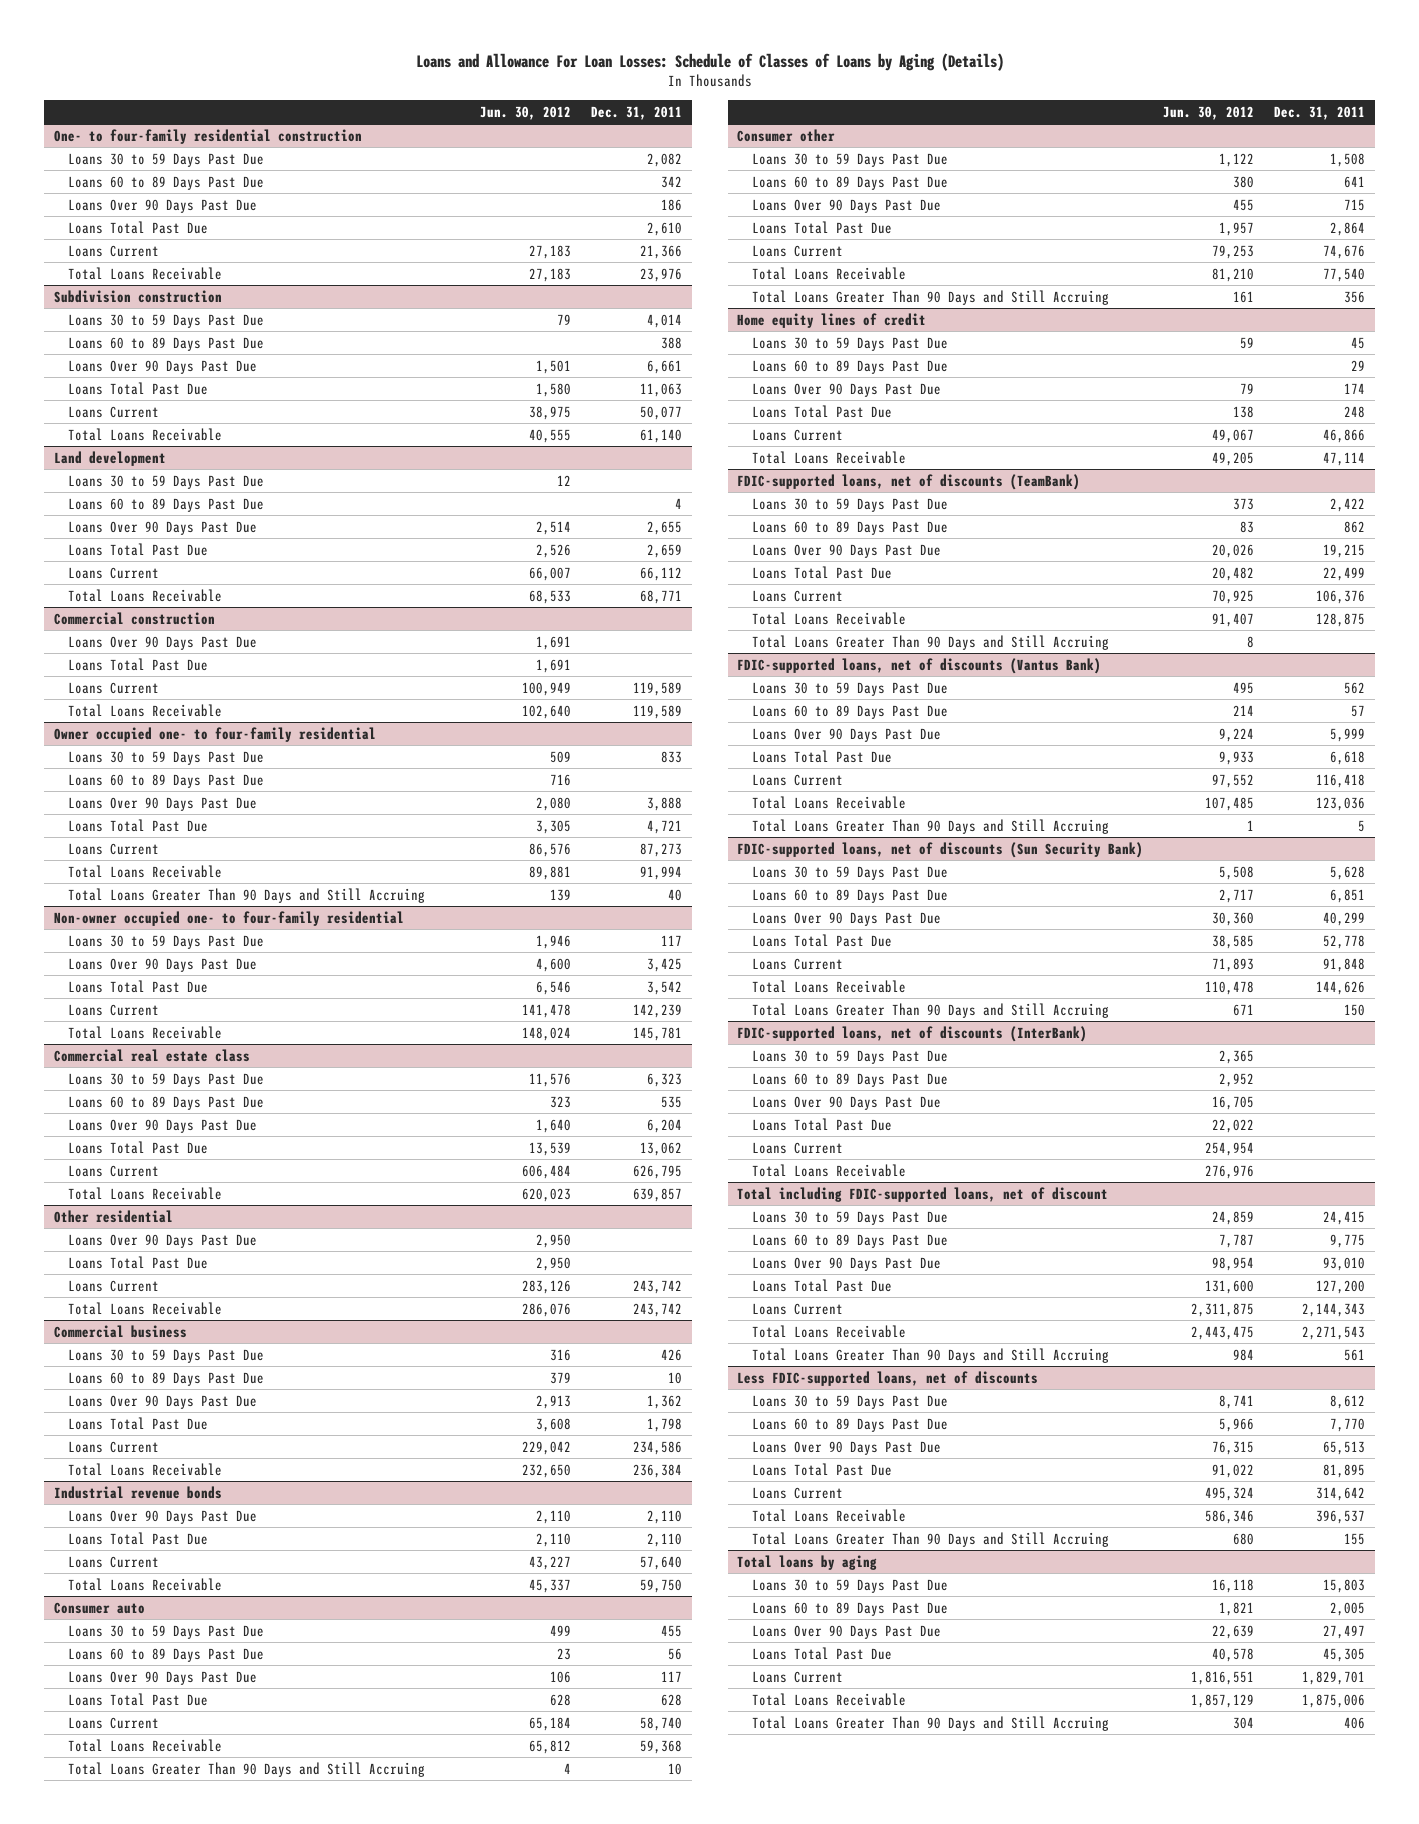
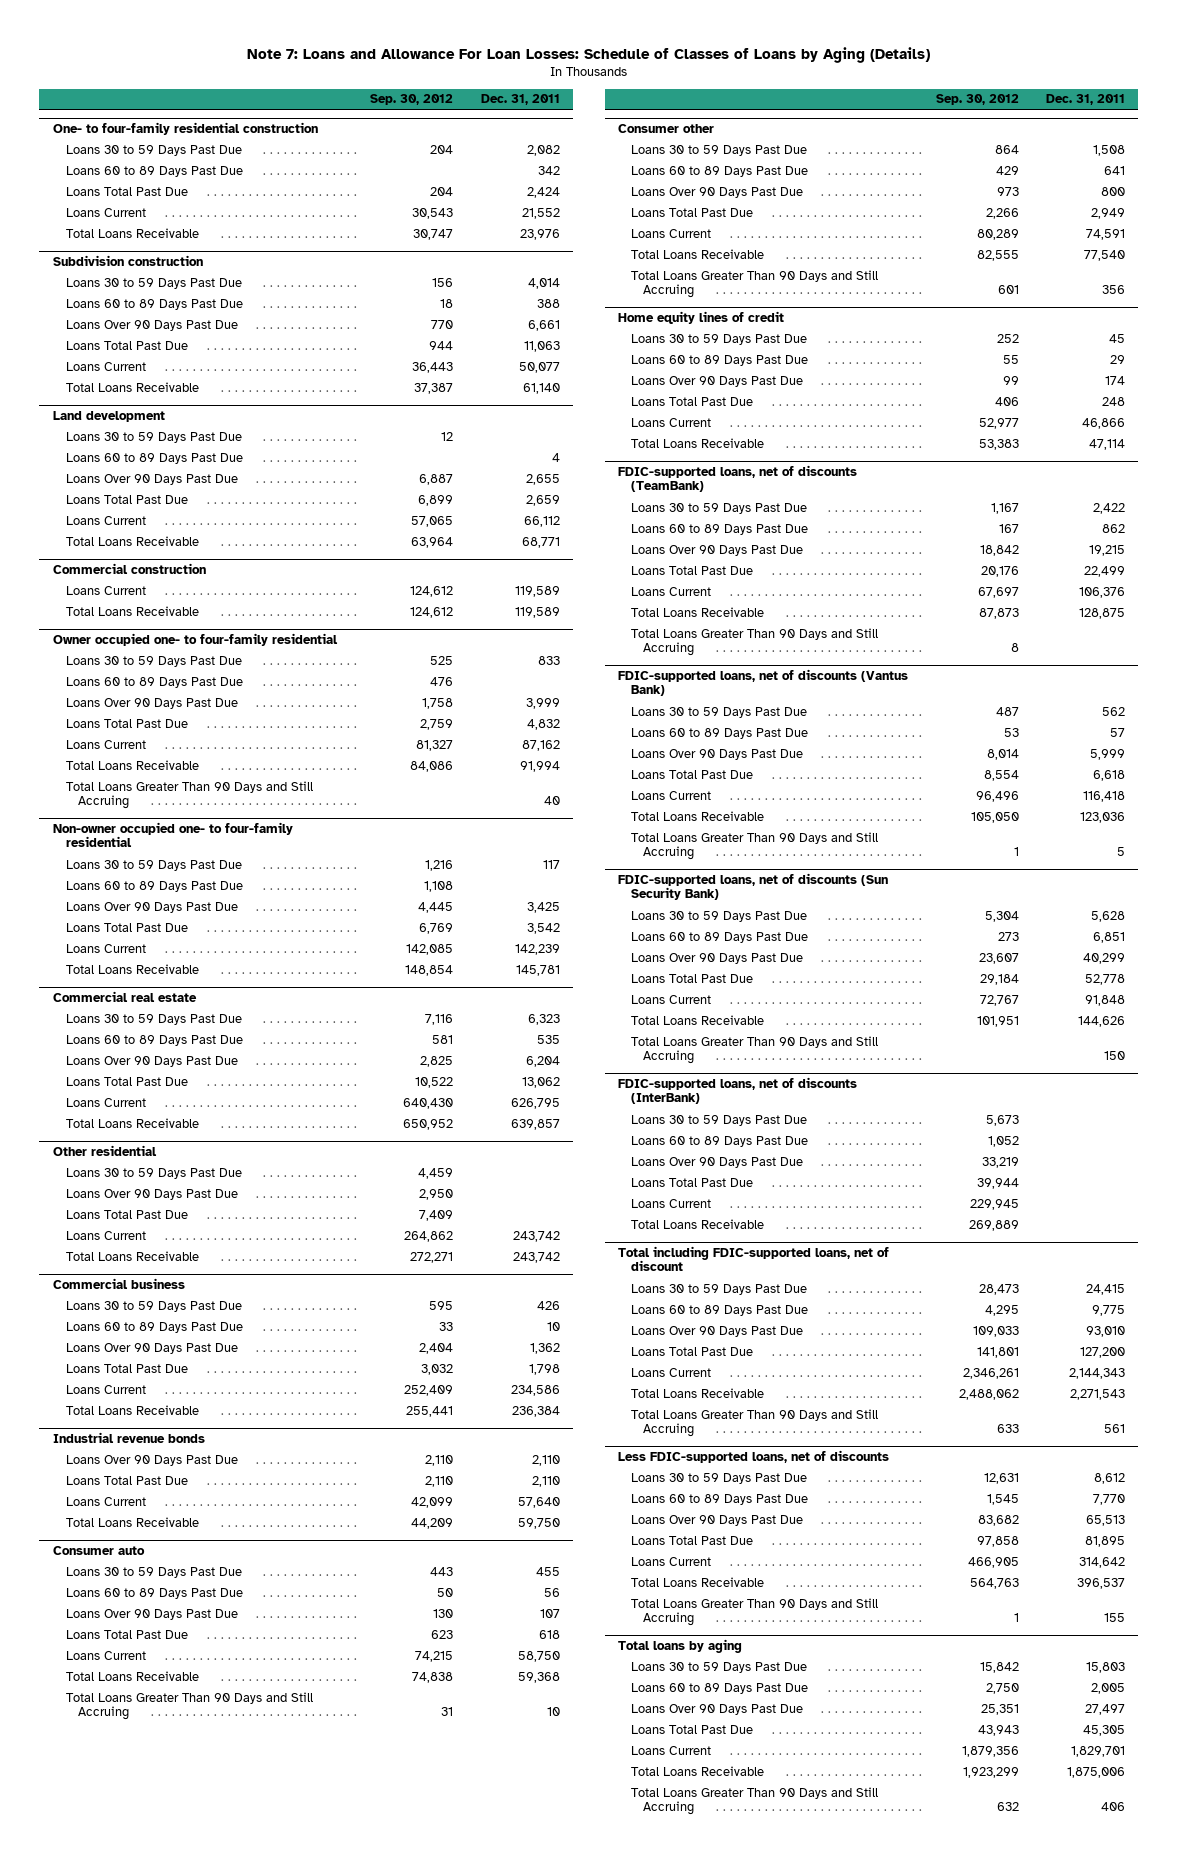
- Loans and Allowance For Loan Losses: Schedule of Classes of Loans by Aging (Details)
+ Note 7: Loans and Allowance For Loan Losses: Schedule of Classes of Loans by Aging (Details)
- | Jun. 30, 2012 | Dec. 31, 2011
+ | Sep. 30, 2012 | Dec. 31, 2011
@ One- to four-family residential construction
- Loans Over 90 Days Past Due | | 186
- Loans Total Past Due | | 2,610
- Loans Current | 27,183 | 21,366
+ Loans Total Past Due | 204 | 2,424
+ Loans Current | 30,543 | 21,552
@ Commercial construction
- Loans Over 90 Days Past Due | 1,691 |
- Loans Total Past Due | 1,691 |
@ Owner occupied one- to four-family residential
- Loans Over 90 Days Past Due | 2,080 | 3,888
- Loans Total Past Due | 3,305 | 4,721
- Loans Current | 86,576 | 87,273
+ Loans Over 90 Days Past Due | 1,758 | 3,999
+ Loans Total Past Due | 2,759 | 4,832
+ Loans Current | 81,327 | 87,162
@ Non-owner occupied one- to four-family residential
+ Loans 60 to 89 Days Past Due | 1,108 |
- Commercial real estate class
+ Commercial real estate
@ Other residential
+ Loans 30 to 59 Days Past Due | 4,459 |
@ Consumer auto
- Loans Over 90 Days Past Due | 106 | 117
- Loans Total Past Due | 628 | 628
- Loans Current | 65,184 | 58,740
+ Loans Over 90 Days Past Due | 130 | 107
+ Loans Total Past Due | 623 | 618
+ Loans Current | 74,215 | 58,750
@ Consumer other
- Loans Over 90 Days Past Due | 455 | 715
- Loans Total Past Due | 1,957 | 2,864
- Loans Current | 79,253 | 74,676
+ Loans Over 90 Days Past Due | 973 | 800
+ Loans Total Past Due | 2,266 | 2,949
+ Loans Current | 80,289 | 74,591

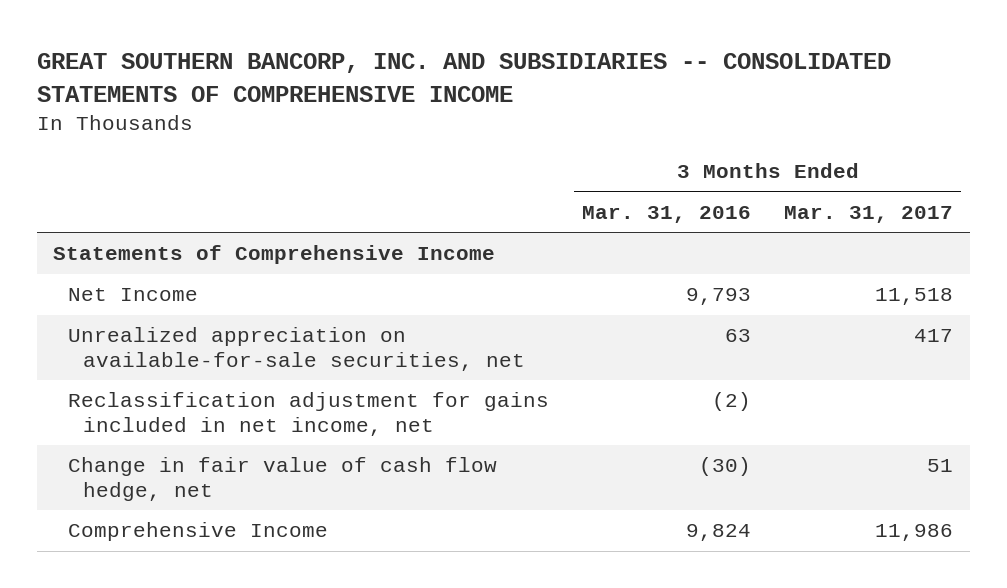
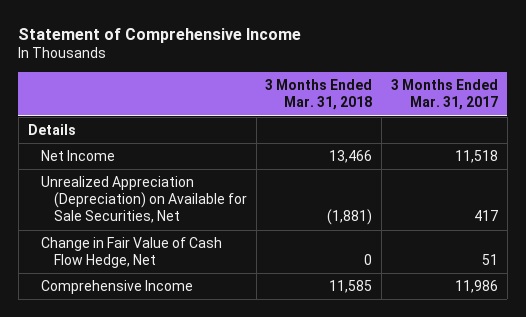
- GREAT SOUTHERN BANCORP, INC. AND SUBSIDIARIES -- CONSOLIDATED STATEMENTS OF COMPREHENSIVE INCOME
+ Statement of Comprehensive Income
- | 3 Months Ended Mar. 31, 2016 | 3 Months Ended Mar. 31, 2017
+ | 3 Months Ended Mar. 31, 2018 | 3 Months Ended Mar. 31, 2017
- Statements of Comprehensive Income
+ Details
- Unrealized appreciation on available-for-sale securities, net | 63 | 417
- Reclassification adjustment for gains included in net income, net | (2) |
- Change in fair value of cash flow hedge, net | (30) | 51
+ Unrealized Appreciation (Depreciation) on Available for Sale Securities, Net | (1,881) | 417
+ Change in Fair Value of Cash Flow Hedge, Net | 0 | 51

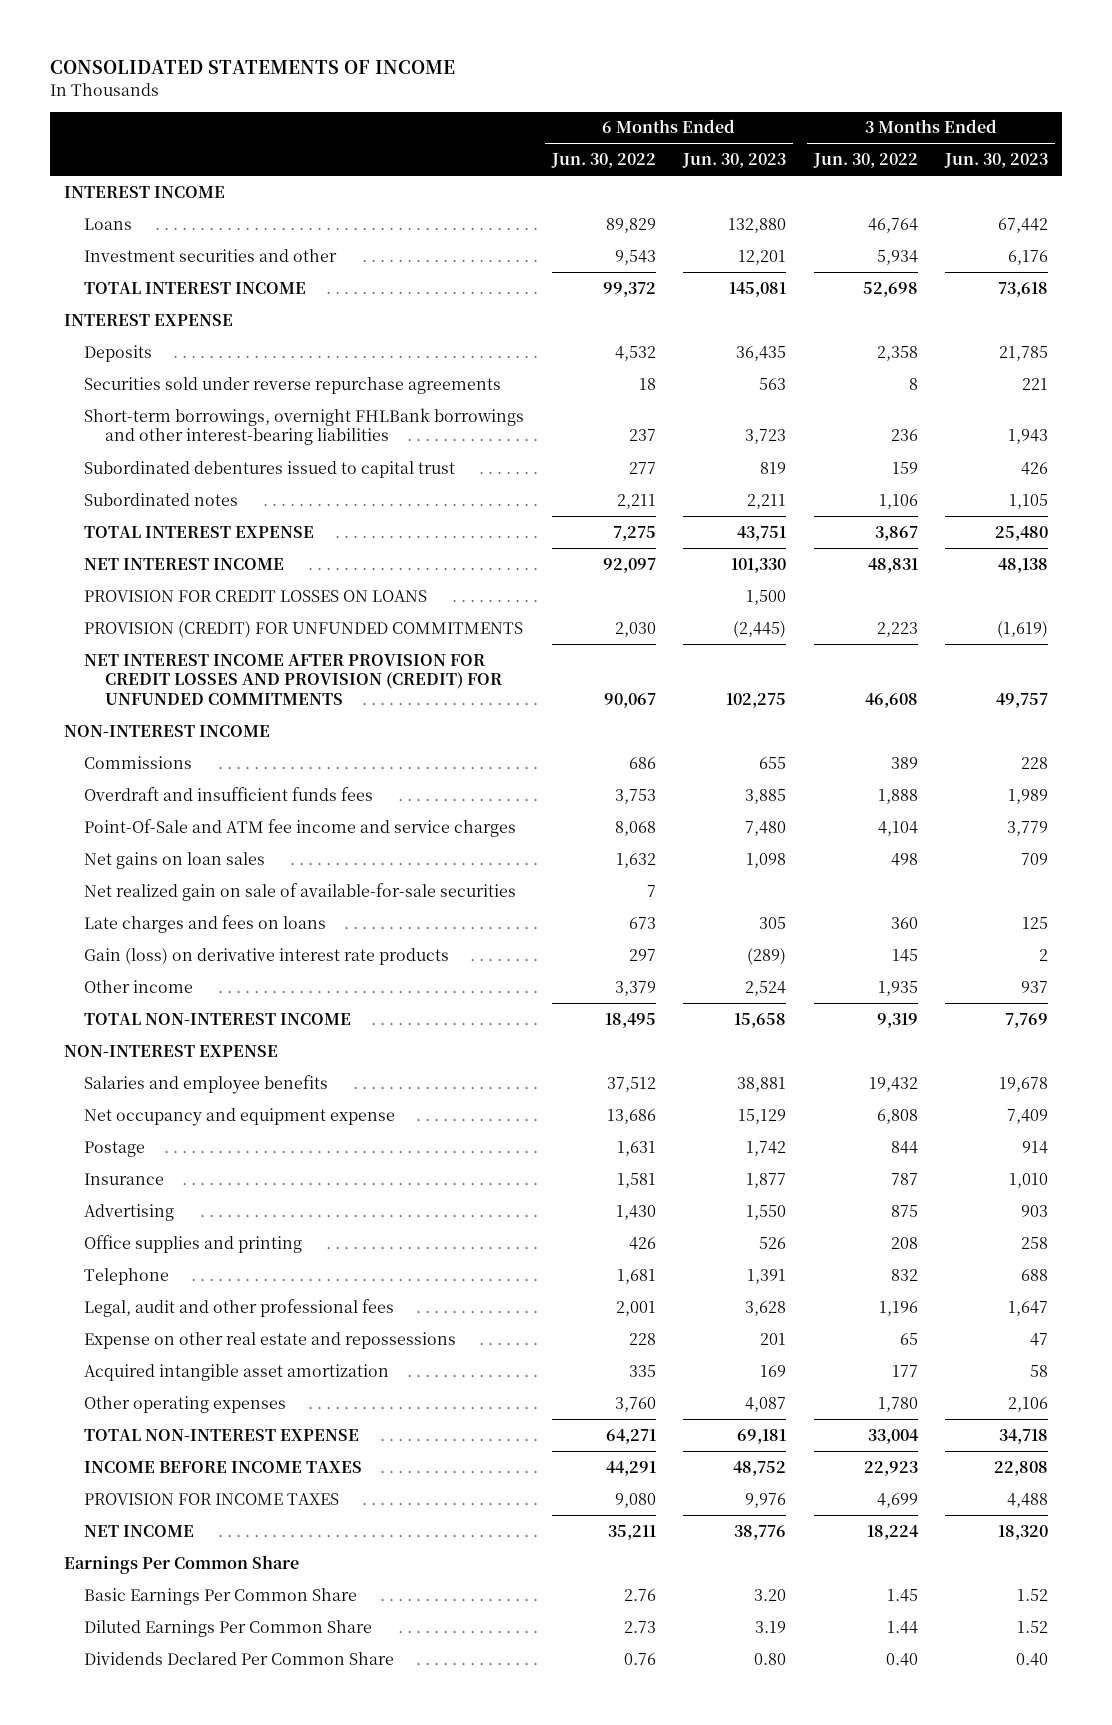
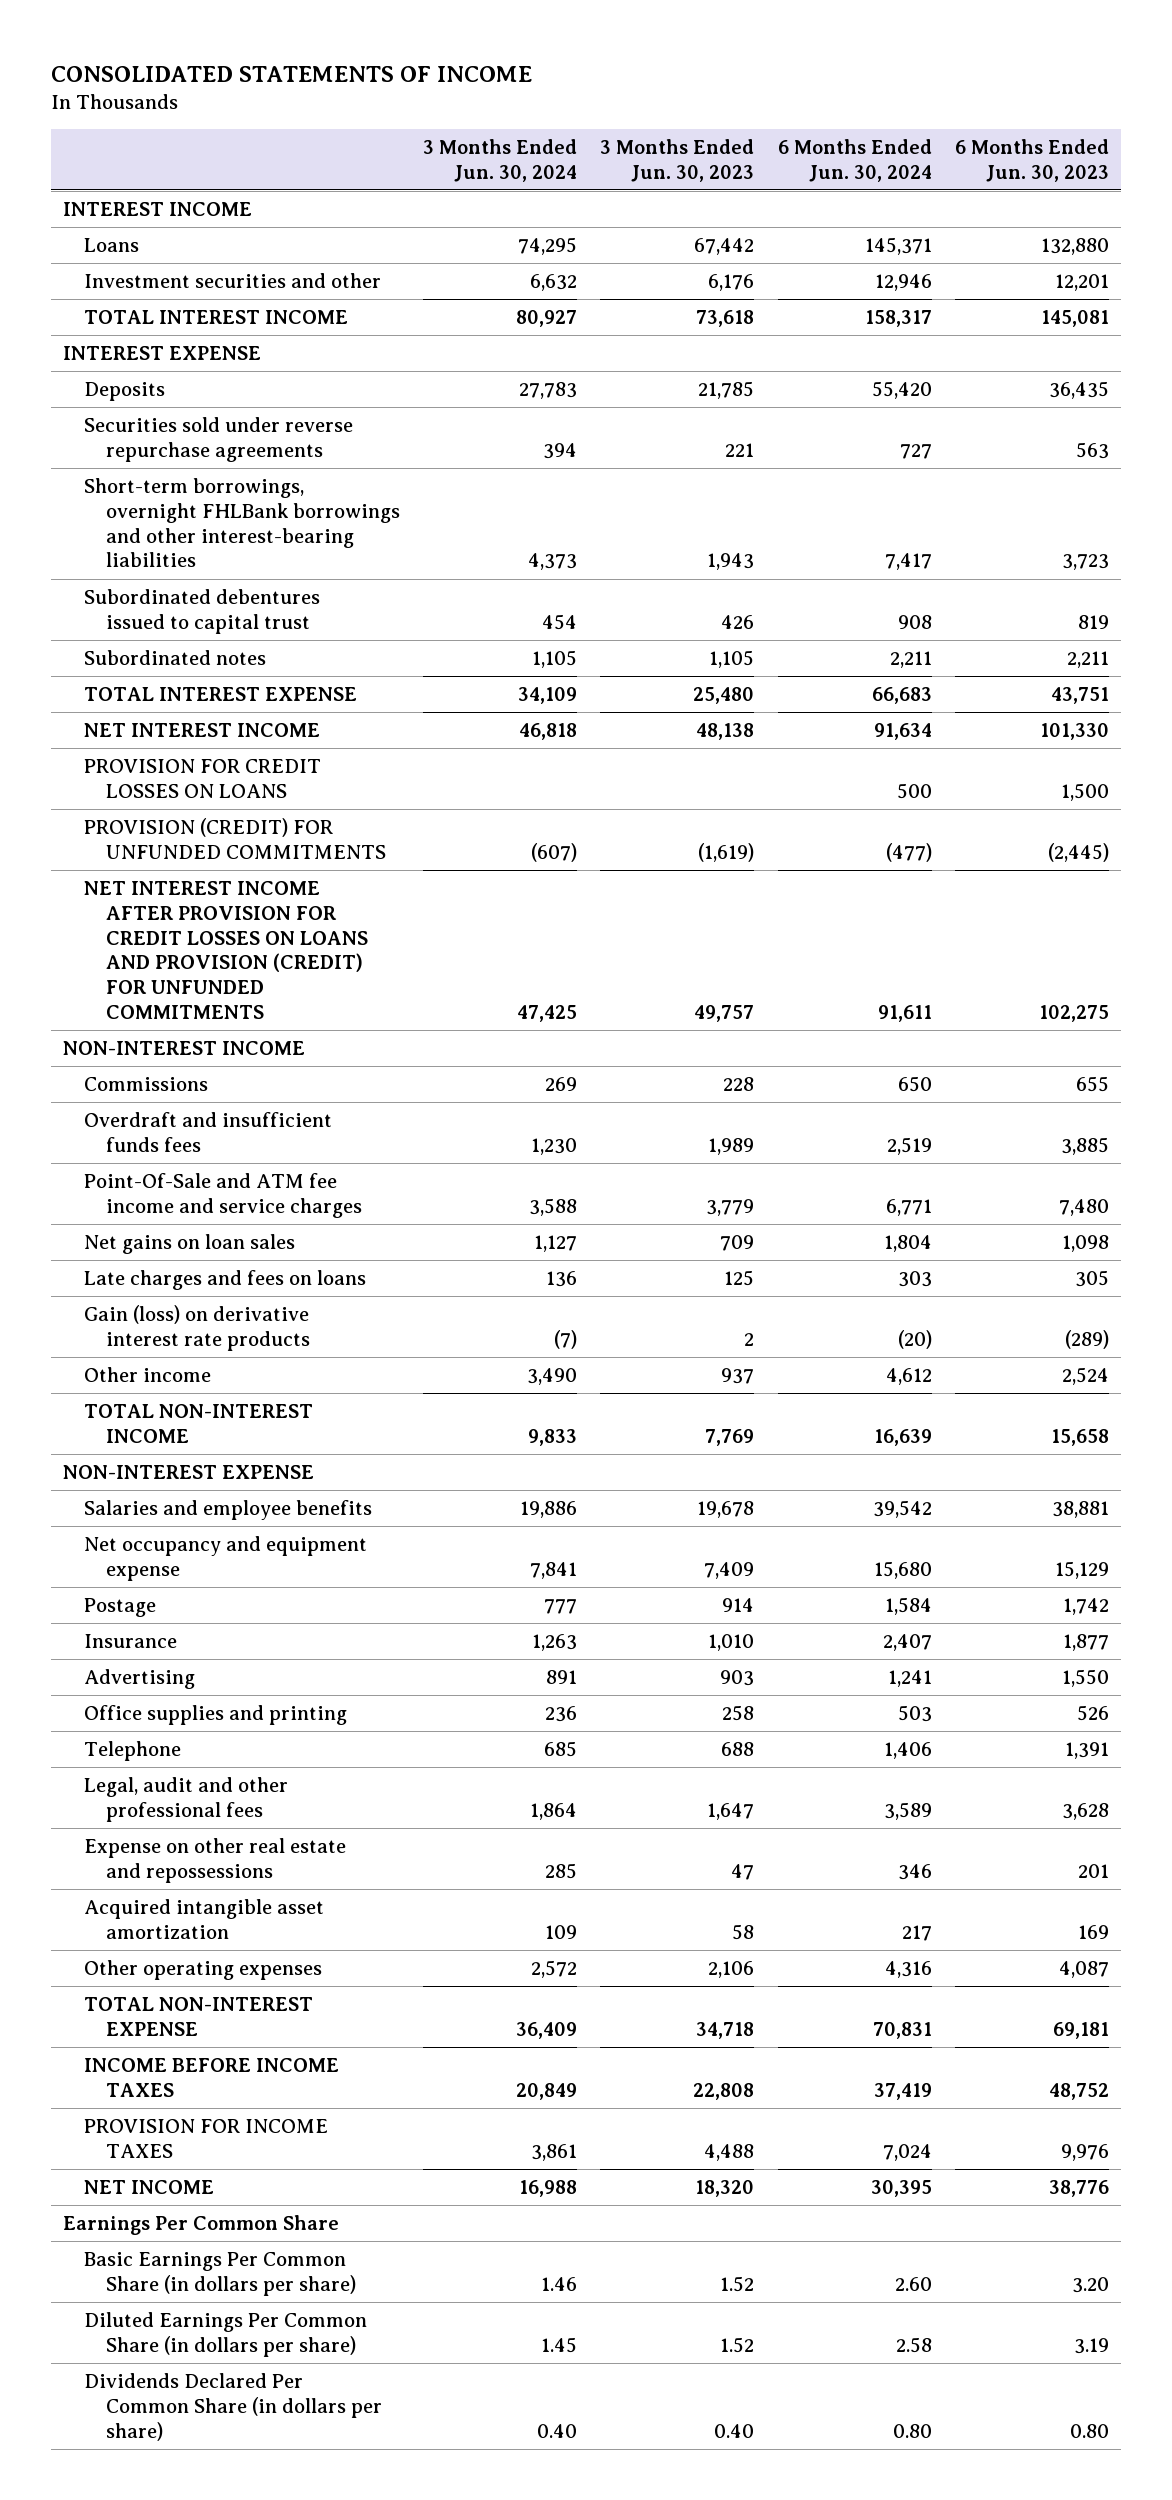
- | 6 Months Ended Jun. 30, 2022 | 6 Months Ended Jun. 30, 2023 | 3 Months Ended Jun. 30, 2022 | 3 Months Ended Jun. 30, 2023
+ | 3 Months Ended Jun. 30, 2024 | 3 Months Ended Jun. 30, 2023 | 6 Months Ended Jun. 30, 2024 | 6 Months Ended Jun. 30, 2023
- NET INTEREST INCOME AFTER PROVISION FOR CREDIT LOSSES AND PROVISION (CREDIT) FOR UNFUNDED COMMITMENTS | 90,067 | 102,275 | 46,608 | 49,757
+ NET INTEREST INCOME AFTER PROVISION FOR CREDIT LOSSES ON LOANS AND PROVISION (CREDIT) FOR UNFUNDED COMMITMENTS | 47,425 | 49,757 | 91,611 | 102,275
- Net realized gain on sale of available-for-sale securities | 7 | | |
- Basic Earnings Per Common Share | 2.76 | 3.20 | 1.45 | 1.52
- Diluted Earnings Per Common Share | 2.73 | 3.19 | 1.44 | 1.52
- Dividends Declared Per Common Share | 0.76 | 0.80 | 0.40 | 0.40
+ Basic Earnings Per Common Share (in dollars per share) | 1.46 | 1.52 | 2.60 | 3.20
+ Diluted Earnings Per Common Share (in dollars per share) | 1.45 | 1.52 | 2.58 | 3.19
+ Dividends Declared Per Common Share (in dollars per share) | 0.40 | 0.40 | 0.80 | 0.80

